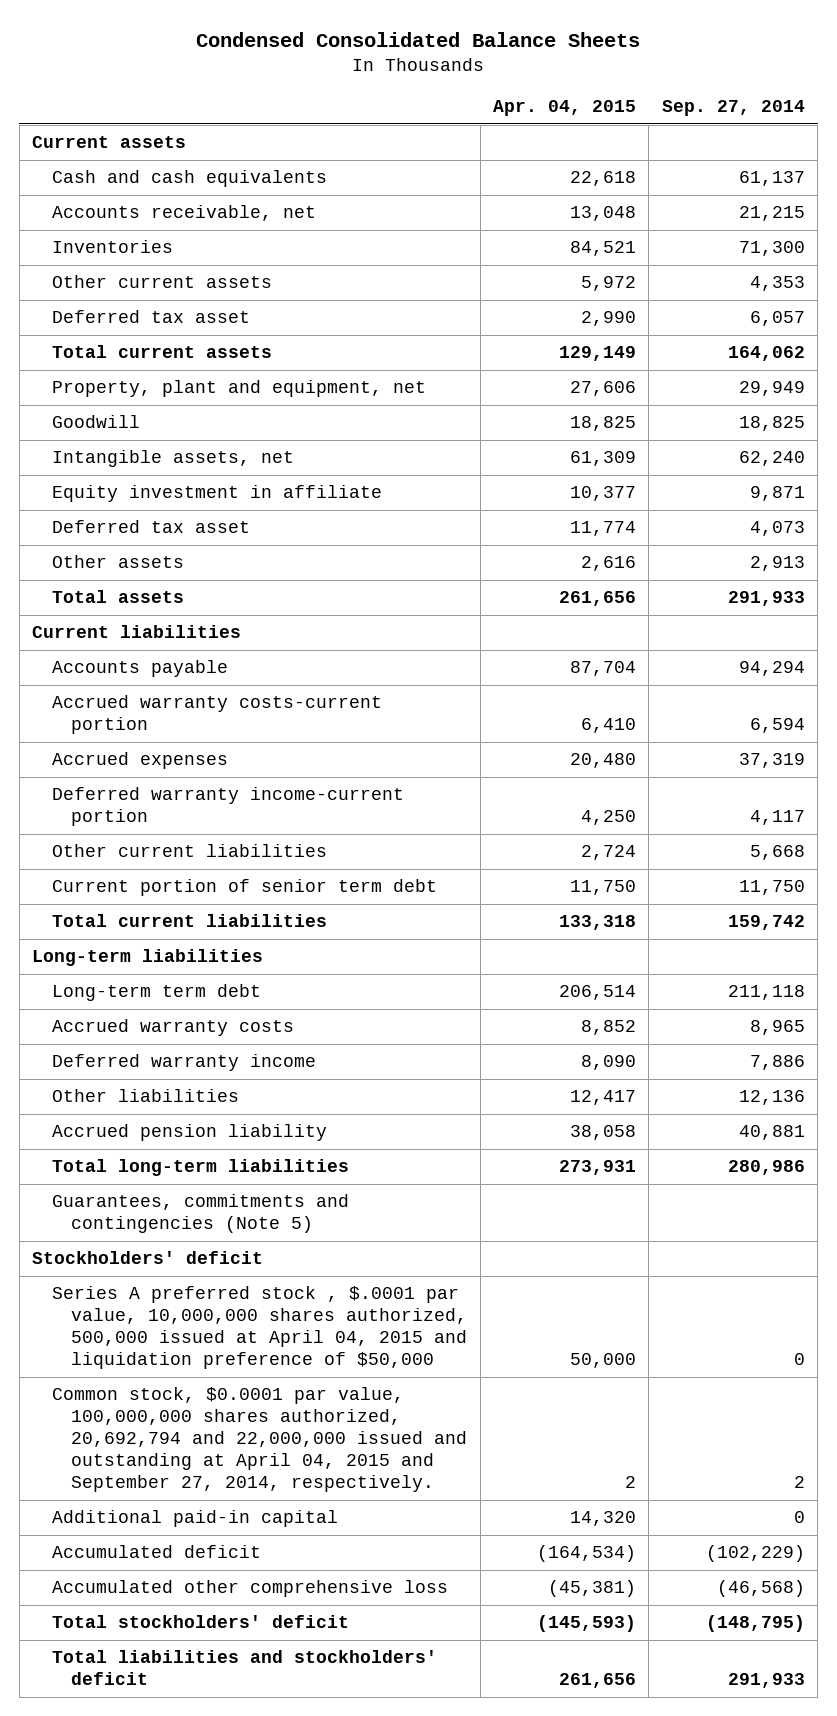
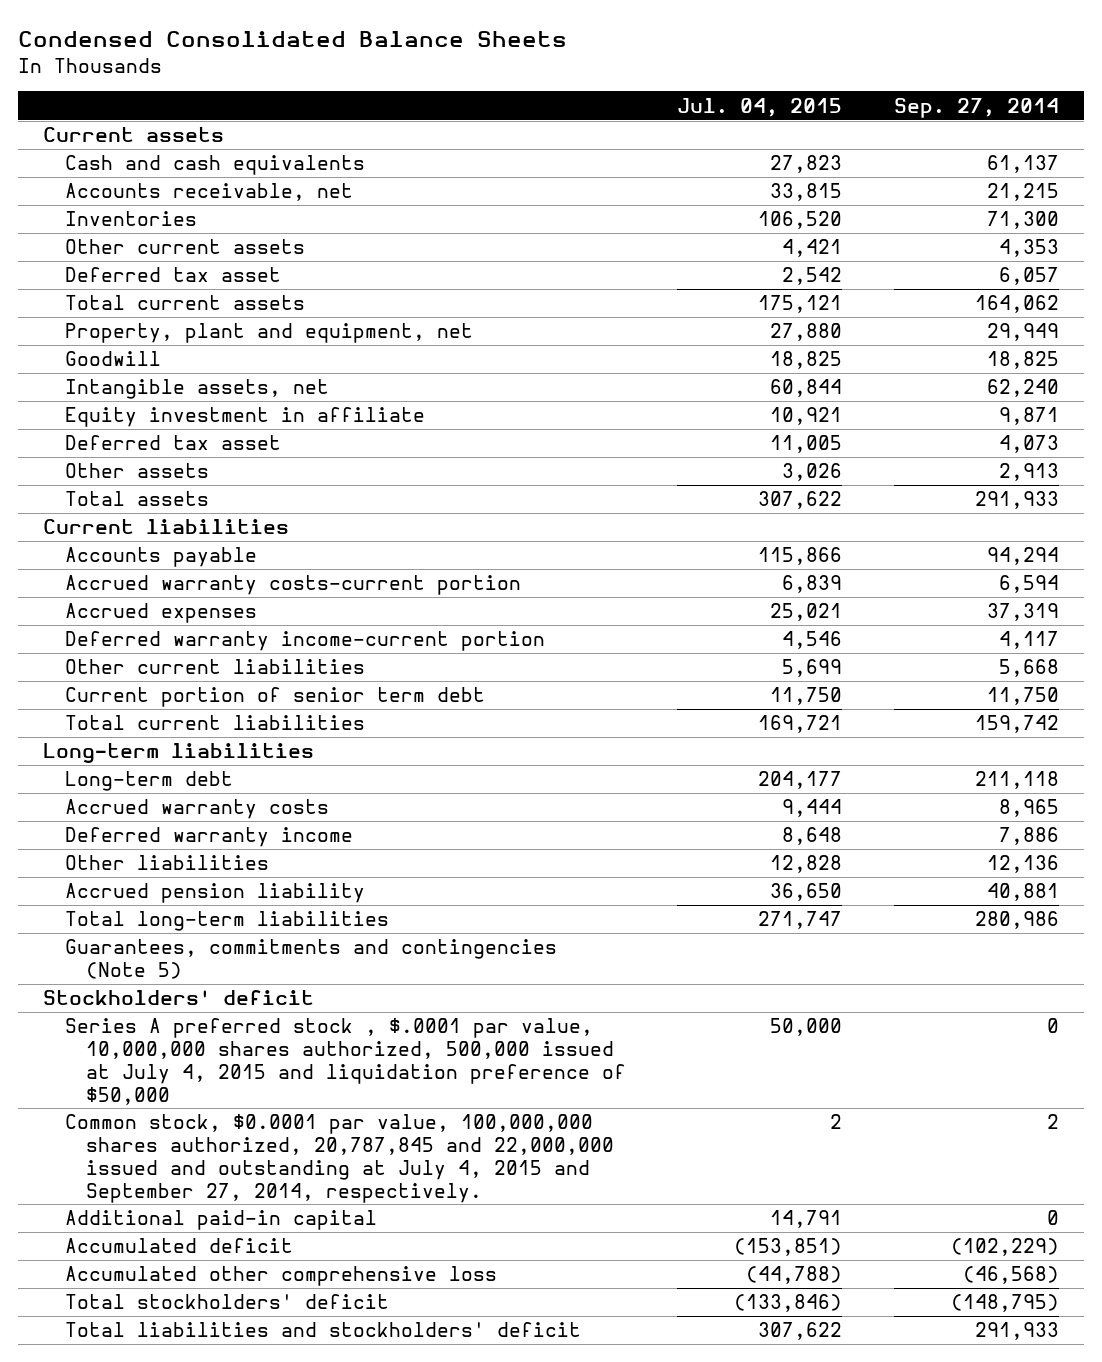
- | Apr. 04, 2015 | Sep. 27, 2014
+ | Jul. 04, 2015 | Sep. 27, 2014
- Long-term term debt | 206,514 | 211,118
+ Long-term debt | 204,177 | 211,118
- Series A preferred stock , $.0001 par value, 10,000,000 shares authorized, 500,000 issued at April 04, 2015 and liquidation preference of $50,000 | 50,000 | 0
- Common stock, $0.0001 par value, 100,000,000 shares authorized, 20,692,794 and 22,000,000 issued and outstanding at April 04, 2015 and September 27, 2014, respectively. | 2 | 2
+ Series A preferred stock , $.0001 par value, 10,000,000 shares authorized, 500,000 issued at July 4, 2015 and liquidation preference of $50,000 | 50,000 | 0
+ Common stock, $0.0001 par value, 100,000,000 shares authorized, 20,787,845 and 22,000,000 issued and outstanding at July 4, 2015 and September 27, 2014, respectively. | 2 | 2

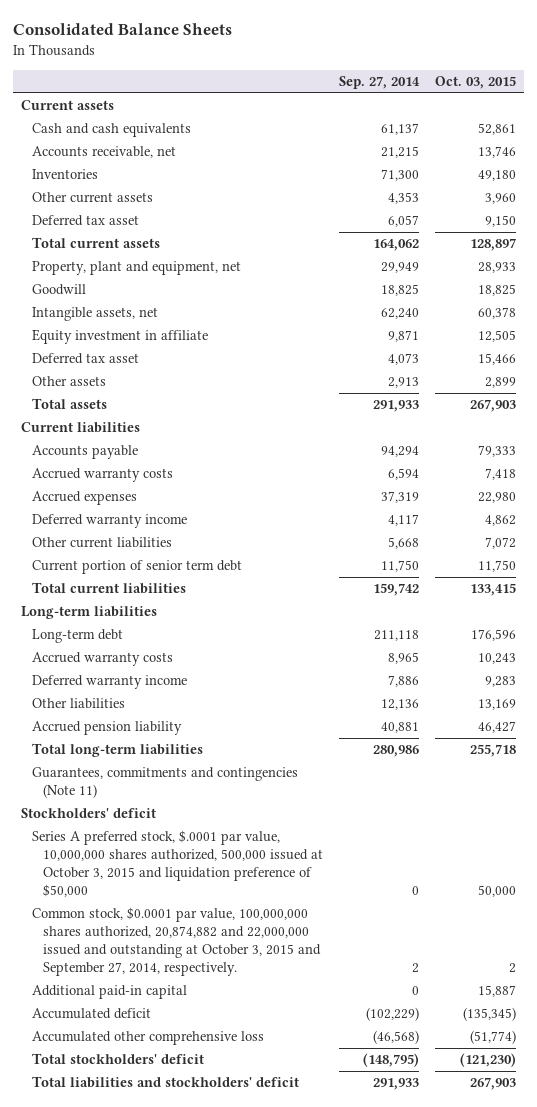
- Condensed Consolidated Balance Sheets
+ Consolidated Balance Sheets
- | Jul. 04, 2015 | Sep. 27, 2014
+ | Sep. 27, 2014 | Oct. 03, 2015
- Accrued warranty costs-current portion | 6,839 | 6,594
+ Accrued warranty costs | 6,594 | 7,418
- Deferred warranty income-current portion | 4,546 | 4,117
+ Deferred warranty income | 4,117 | 4,862
- Guarantees, commitments and contingencies (Note 5)
+ Guarantees, commitments and contingencies (Note 11)
- Series A preferred stock , $.0001 par value, 10,000,000 shares authorized, 500,000 issued at July 4, 2015 and liquidation preference of $50,000 | 50,000 | 0
- Common stock, $0.0001 par value, 100,000,000 shares authorized, 20,787,845 and 22,000,000 issued and outstanding at July 4, 2015 and September 27, 2014, respectively. | 2 | 2
+ Series A preferred stock, $.0001 par value, 10,000,000 shares authorized, 500,000 issued at October 3, 2015 and liquidation preference of $50,000 | 0 | 50,000
+ Common stock, $0.0001 par value, 100,000,000 shares authorized, 20,874,882 and 22,000,000 issued and outstanding at October 3, 2015 and September 27, 2014, respectively. | 2 | 2

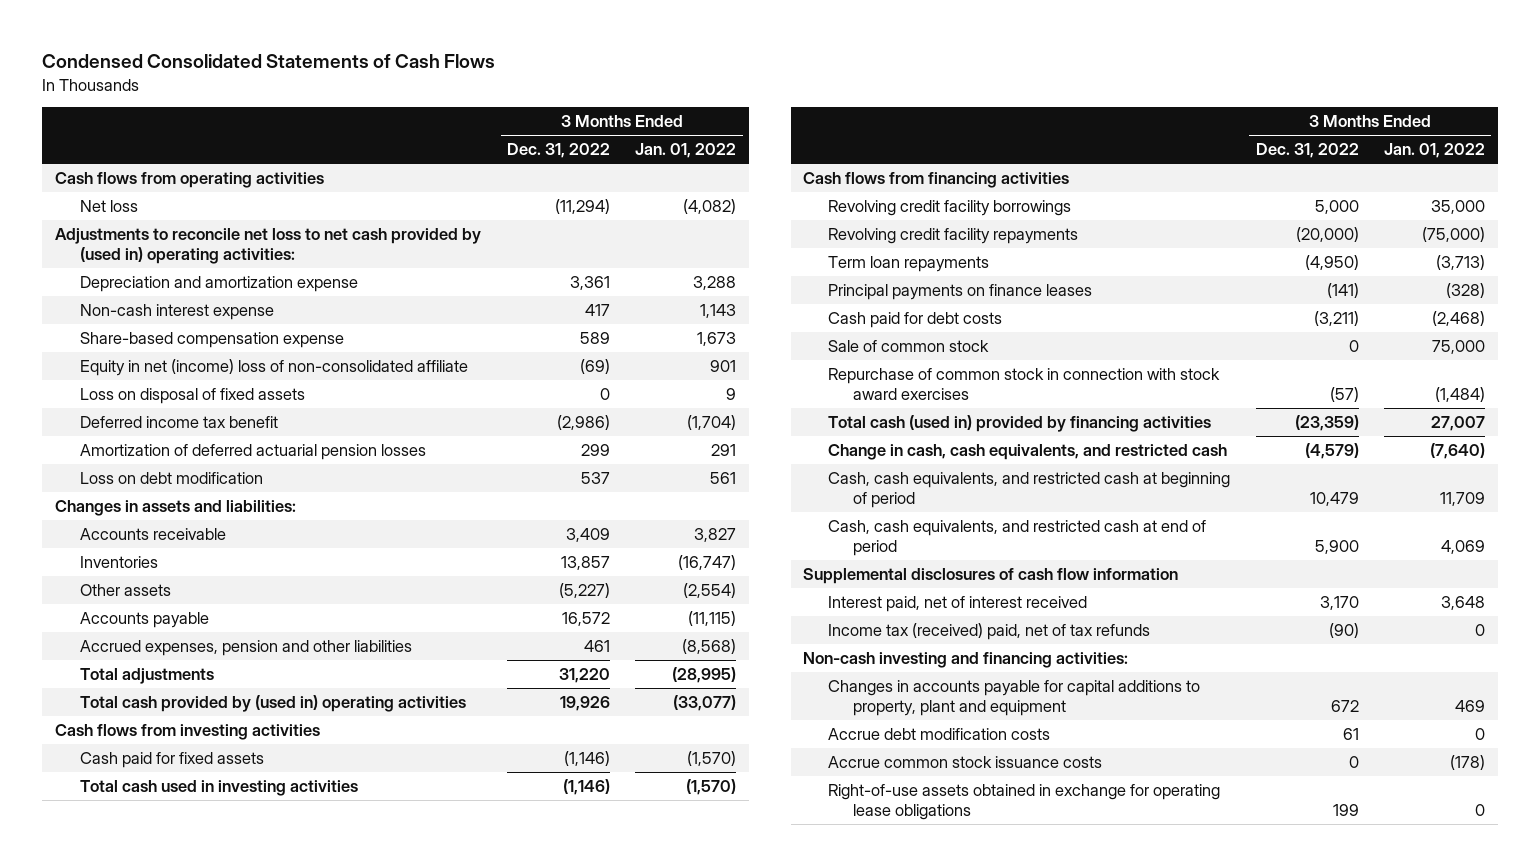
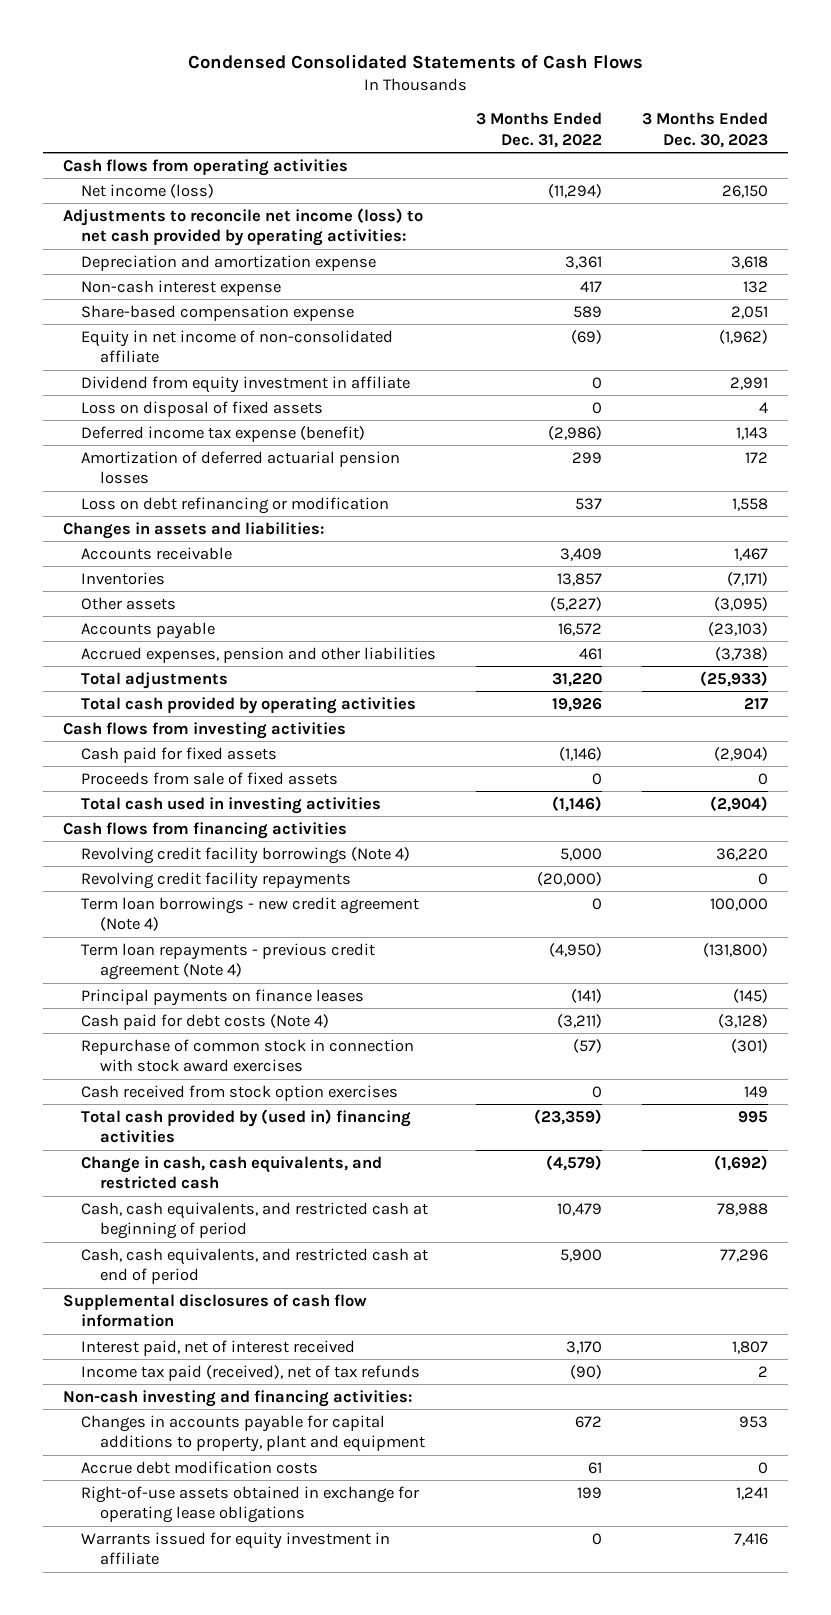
- | 3 Months Ended Dec. 31, 2022 | 3 Months Ended Jan. 01, 2022
+ | 3 Months Ended Dec. 31, 2022 | 3 Months Ended Dec. 30, 2023
- Net loss | (11,294) | (4,082)
- Adjustments to reconcile net loss to net cash provided by (used in) operating activities:
+ Net income (loss) | (11,294) | 26,150
+ Adjustments to reconcile net income (loss) to net cash provided by operating activities:
- Equity in net (income) loss of non-consolidated affiliate | (69) | 901
+ Equity in net income of non-consolidated affiliate | (69) | (1,962)
+ Dividend from equity investment in affiliate | 0 | 2,991
- Deferred income tax benefit | (2,986) | (1,704)
+ Deferred income tax expense (benefit) | (2,986) | 1,143
- Loss on debt modification | 537 | 561
+ Loss on debt refinancing or modification | 537 | 1,558
- Total cash provided by (used in) operating activities | 19,926 | (33,077)
+ Total cash provided by operating activities | 19,926 | 217
+ Proceeds from sale of fixed assets | 0 | 0
- Revolving credit facility borrowings | 5,000 | 35,000
+ Revolving credit facility borrowings (Note 4) | 5,000 | 36,220
- Term loan repayments | (4,950) | (3,713)
+ Term loan borrowings - new credit agreement (Note 4) | 0 | 100,000
+ Term loan repayments - previous credit agreement (Note 4) | (4,950) | (131,800)
- Cash paid for debt costs | (3,211) | (2,468)
- Sale of common stock | 0 | 75,000
+ Cash paid for debt costs (Note 4) | (3,211) | (3,128)
- Total cash (used in) provided by financing activities | (23,359) | 27,007
+ Cash received from stock option exercises | 0 | 149
+ Total cash provided by (used in) financing activities | (23,359) | 995
- Income tax (received) paid, net of tax refunds | (90) | 0
+ Income tax paid (received), net of tax refunds | (90) | 2
- Accrue common stock issuance costs | 0 | (178)
+ Warrants issued for equity investment in affiliate | 0 | 7,416

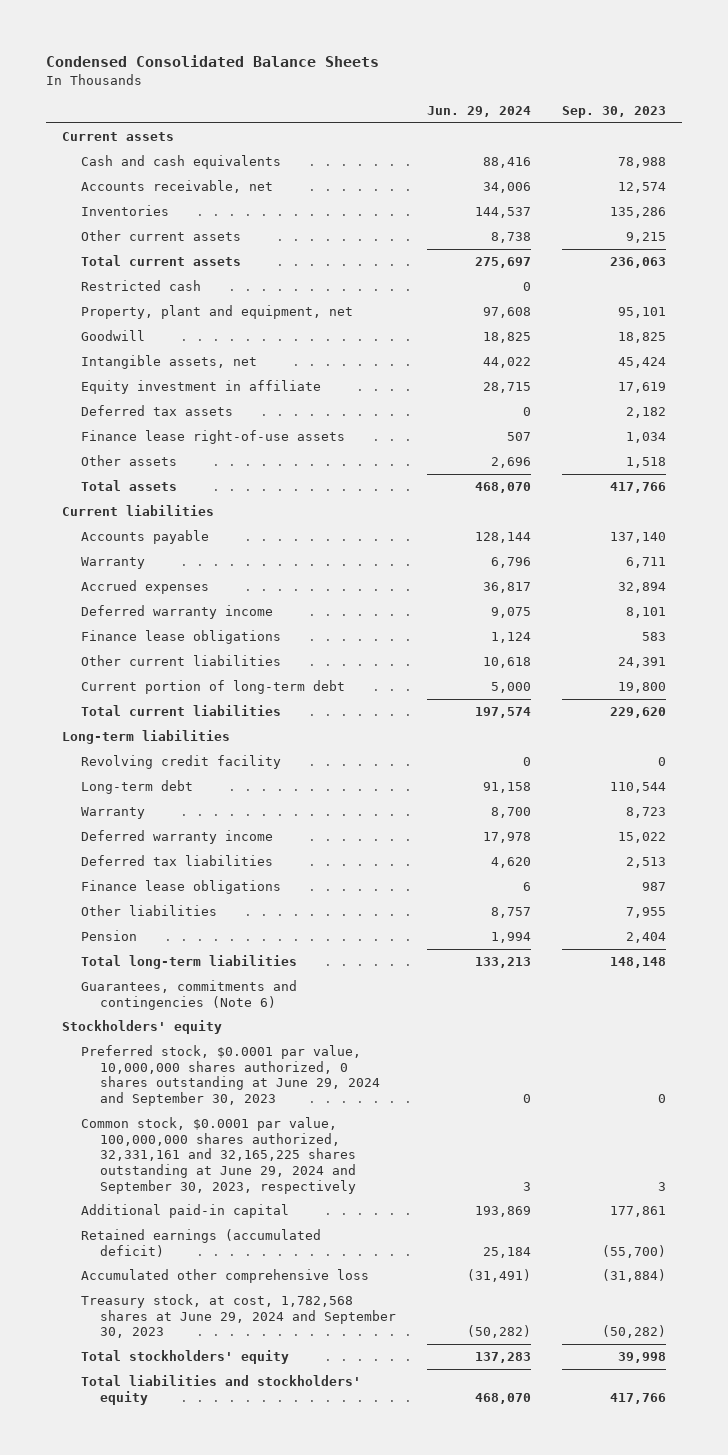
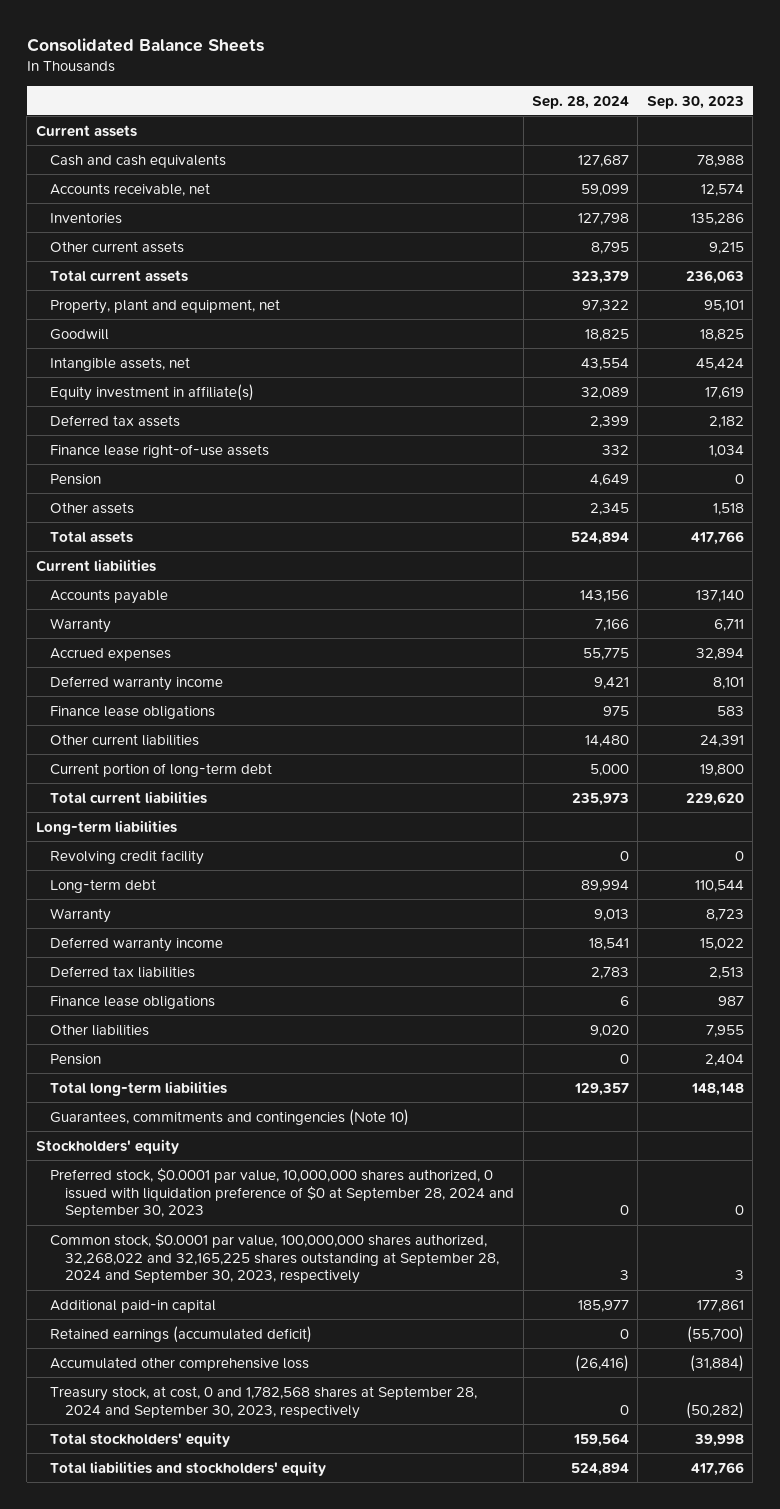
- Condensed Consolidated Balance Sheets
+ Consolidated Balance Sheets
- | Jun. 29, 2024 | Sep. 30, 2023
+ | Sep. 28, 2024 | Sep. 30, 2023
- Restricted cash | 0 |
- Equity investment in affiliate | 28,715 | 17,619
+ Equity investment in affiliate(s) | 32,089 | 17,619
+ Pension | 4,649 | 0
- Guarantees, commitments and contingencies (Note 6)
+ Guarantees, commitments and contingencies (Note 10)
- Preferred stock, $0.0001 par value, 10,000,000 shares authorized, 0 shares outstanding at June 29, 2024 and September 30, 2023 | 0 | 0
- Common stock, $0.0001 par value, 100,000,000 shares authorized, 32,331,161 and 32,165,225 shares outstanding at June 29, 2024 and September 30, 2023, respectively | 3 | 3
+ Preferred stock, $0.0001 par value, 10,000,000 shares authorized, 0 issued with liquidation preference of $0 at September 28, 2024 and September 30, 2023 | 0 | 0
+ Common stock, $0.0001 par value, 100,000,000 shares authorized, 32,268,022 and 32,165,225 shares outstanding at September 28, 2024 and September 30, 2023, respectively | 3 | 3
- Treasury stock, at cost, 1,782,568 shares at June 29, 2024 and September 30, 2023 | (50,282) | (50,282)
+ Treasury stock, at cost, 0 and 1,782,568 shares at September 28, 2024 and September 30, 2023, respectively | 0 | (50,282)

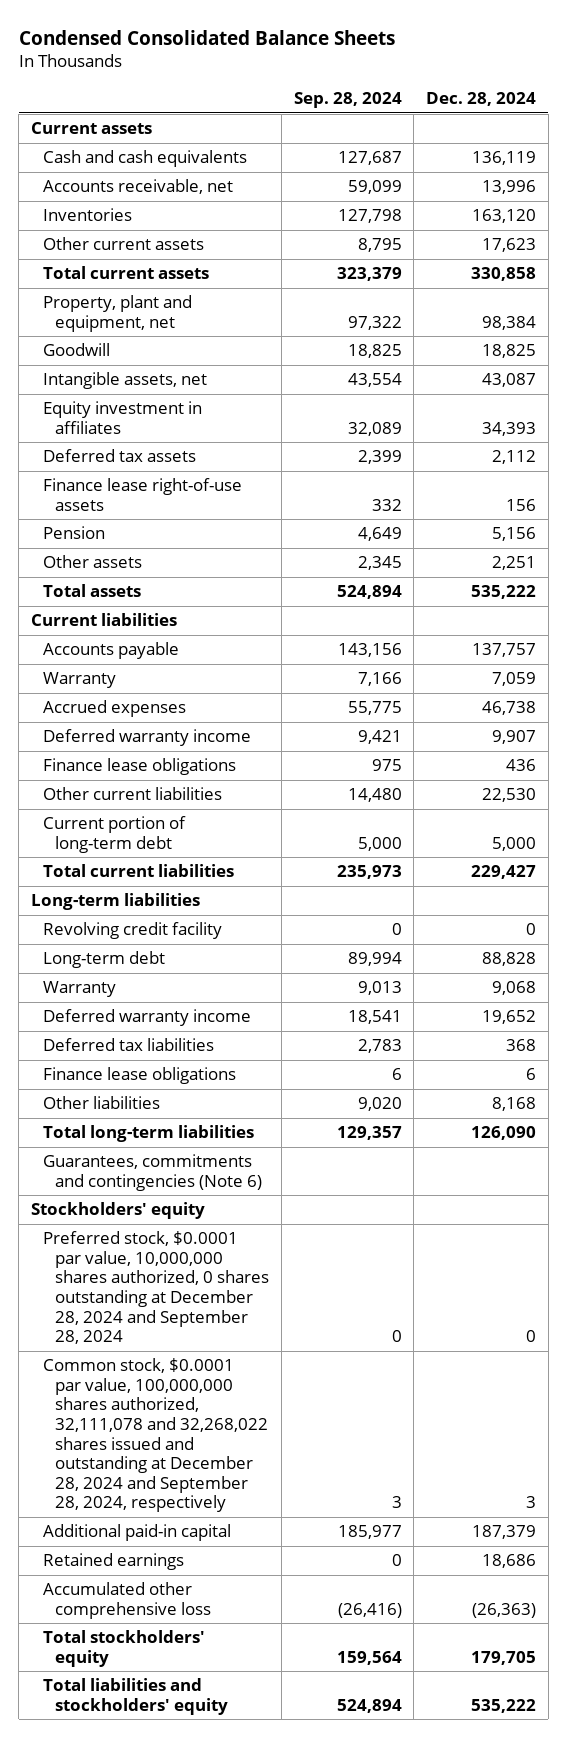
- Consolidated Balance Sheets
+ Condensed Consolidated Balance Sheets
- | Sep. 28, 2024 | Sep. 30, 2023
+ | Sep. 28, 2024 | Dec. 28, 2024
- Equity investment in affiliate(s) | 32,089 | 17,619
+ Equity investment in affiliates | 32,089 | 34,393
- Pension | 0 | 2,404
- Guarantees, commitments and contingencies (Note 10)
+ Guarantees, commitments and contingencies (Note 6)
- Preferred stock, $0.0001 par value, 10,000,000 shares authorized, 0 issued with liquidation preference of $0 at September 28, 2024 and September 30, 2023 | 0 | 0
- Common stock, $0.0001 par value, 100,000,000 shares authorized, 32,268,022 and 32,165,225 shares outstanding at September 28, 2024 and September 30, 2023, respectively | 3 | 3
+ Preferred stock, $0.0001 par value, 10,000,000 shares authorized, 0 shares outstanding at December 28, 2024 and September 28, 2024 | 0 | 0
+ Common stock, $0.0001 par value, 100,000,000 shares authorized, 32,111,078 and 32,268,022 shares issued and outstanding at December 28, 2024 and September 28, 2024, respectively | 3 | 3
- Retained earnings (accumulated deficit) | 0 | (55,700)
+ Retained earnings | 0 | 18,686
- Treasury stock, at cost, 0 and 1,782,568 shares at September 28, 2024 and September 30, 2023, respectively | 0 | (50,282)

